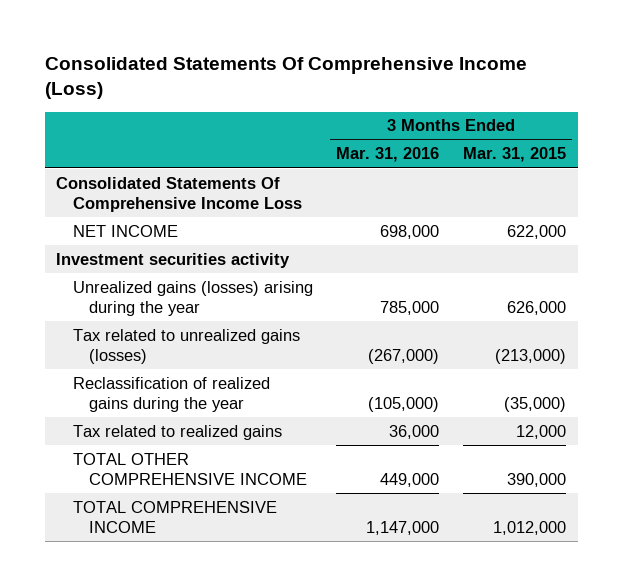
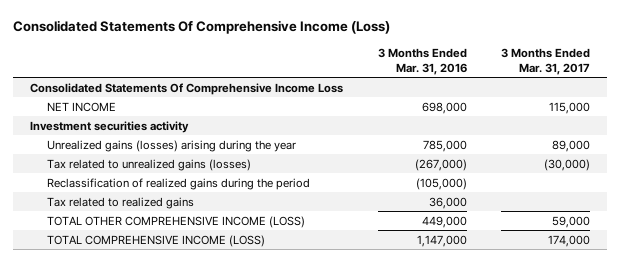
- | 3 Months Ended Mar. 31, 2016 | 3 Months Ended Mar. 31, 2015
+ | 3 Months Ended Mar. 31, 2016 | 3 Months Ended Mar. 31, 2017
- Reclassification of realized gains during the year | (105,000) | (35,000)
+ Reclassification of realized gains during the period | (105,000) |
- TOTAL OTHER COMPREHENSIVE INCOME | 449,000 | 390,000
- TOTAL COMPREHENSIVE INCOME | 1,147,000 | 1,012,000
+ TOTAL OTHER COMPREHENSIVE INCOME (LOSS) | 449,000 | 59,000
+ TOTAL COMPREHENSIVE INCOME (LOSS) | 1,147,000 | 174,000

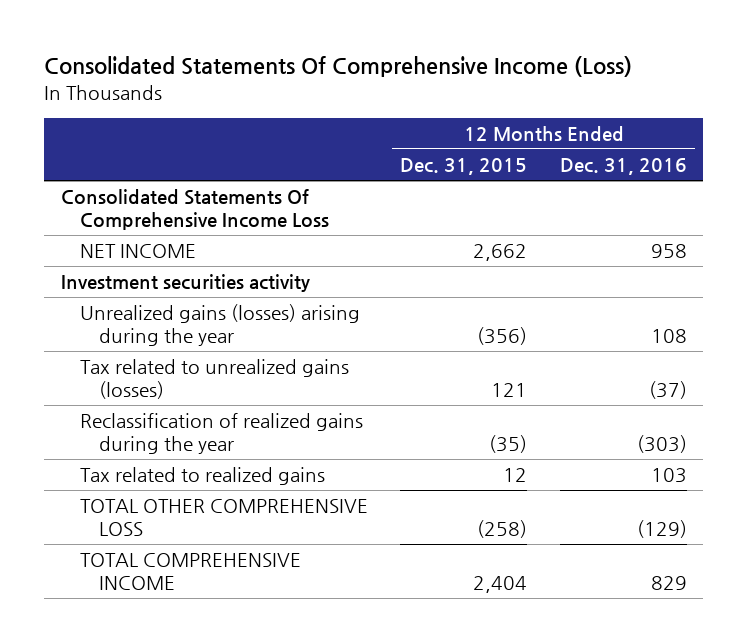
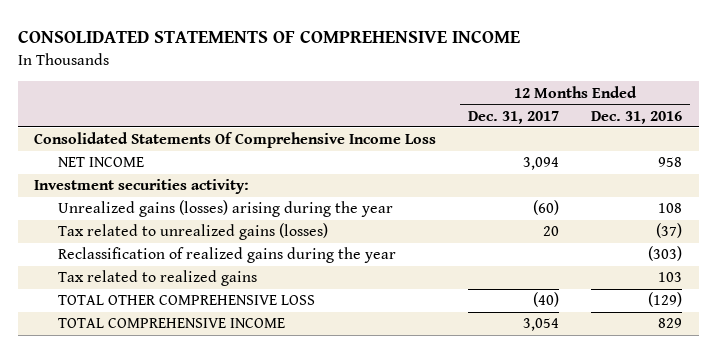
- Consolidated Statements Of Comprehensive Income (Loss)
+ CONSOLIDATED STATEMENTS OF COMPREHENSIVE INCOME
- | 12 Months Ended Dec. 31, 2015 | 12 Months Ended Dec. 31, 2016
+ | 12 Months Ended Dec. 31, 2017 | 12 Months Ended Dec. 31, 2016
- Investment securities activity
+ Investment securities activity:

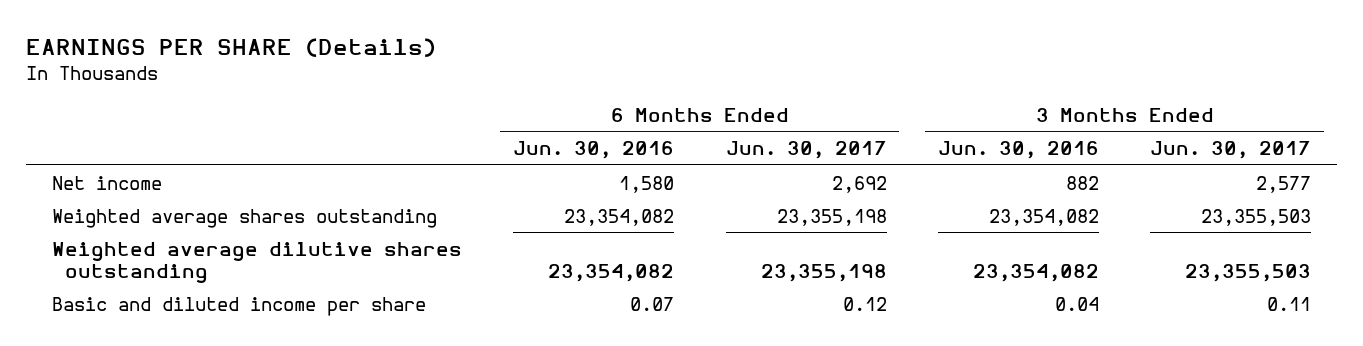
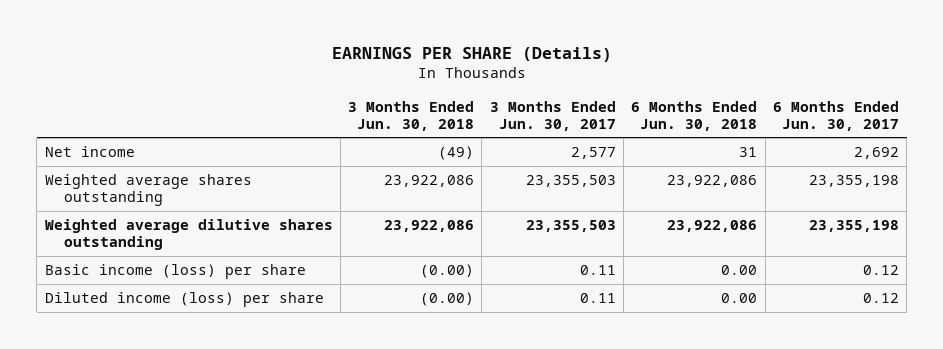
- | 6 Months Ended Jun. 30, 2016 | 6 Months Ended Jun. 30, 2017 | 3 Months Ended Jun. 30, 2016 | 3 Months Ended Jun. 30, 2017
+ | 3 Months Ended Jun. 30, 2018 | 3 Months Ended Jun. 30, 2017 | 6 Months Ended Jun. 30, 2018 | 6 Months Ended Jun. 30, 2017
- Basic and diluted income per share | 0.07 | 0.12 | 0.04 | 0.11
+ Basic income (loss) per share | (0.00) | 0.11 | 0.00 | 0.12
+ Diluted income (loss) per share | (0.00) | 0.11 | 0.00 | 0.12

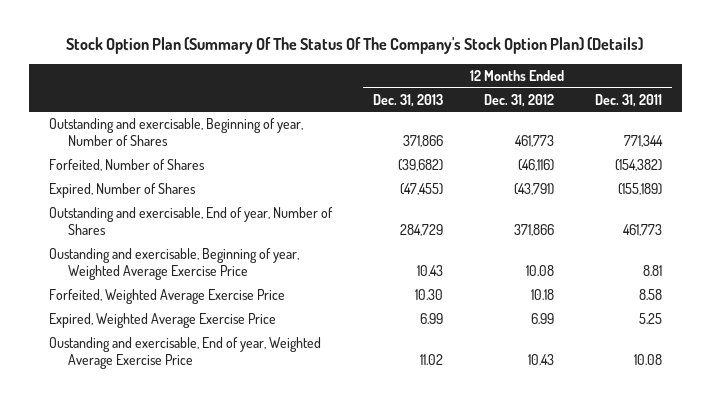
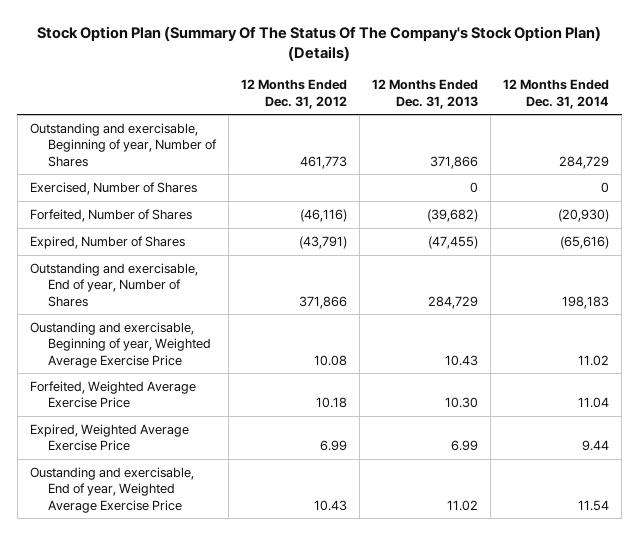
- | 12 Months Ended Dec. 31, 2013 | 12 Months Ended Dec. 31, 2012 | 12 Months Ended Dec. 31, 2011
+ | 12 Months Ended Dec. 31, 2012 | 12 Months Ended Dec. 31, 2013 | 12 Months Ended Dec. 31, 2014
+ Exercised, Number of Shares | | 0 | 0

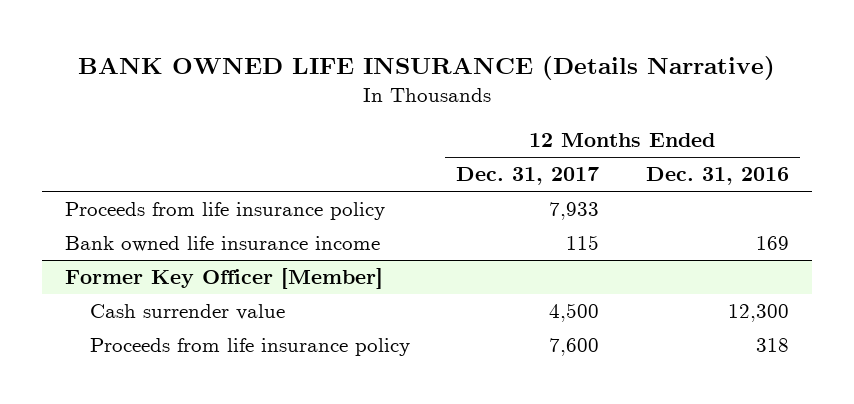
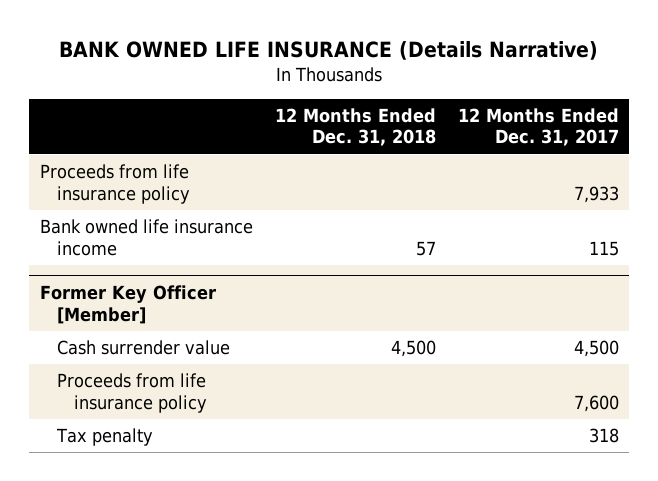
- | 12 Months Ended Dec. 31, 2017 | 12 Months Ended Dec. 31, 2016
+ | 12 Months Ended Dec. 31, 2018 | 12 Months Ended Dec. 31, 2017
@ Former Key Officer [Member]
+ Tax penalty | | 318

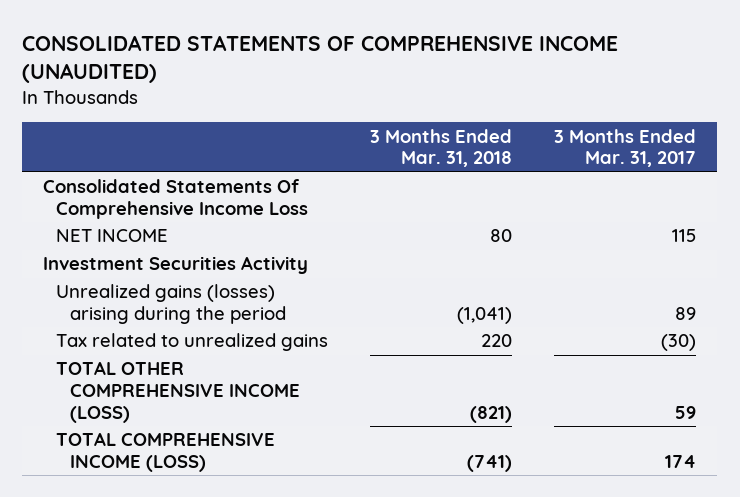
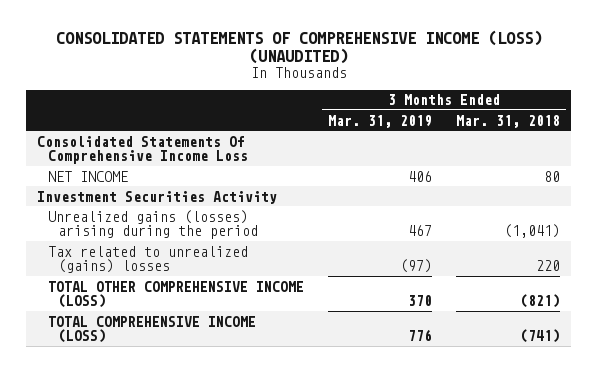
- CONSOLIDATED STATEMENTS OF COMPREHENSIVE INCOME (UNAUDITED)
+ CONSOLIDATED STATEMENTS OF COMPREHENSIVE INCOME (LOSS) (UNAUDITED)
- | 3 Months Ended Mar. 31, 2018 | 3 Months Ended Mar. 31, 2017
+ | 3 Months Ended Mar. 31, 2019 | 3 Months Ended Mar. 31, 2018
- Tax related to unrealized gains | 220 | (30)
+ Tax related to unrealized (gains) losses | (97) | 220

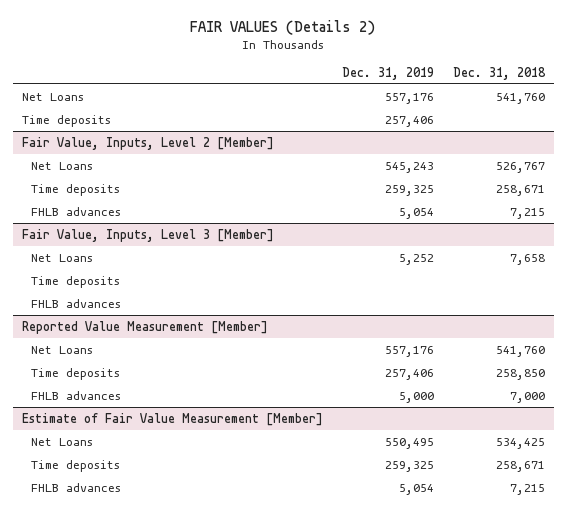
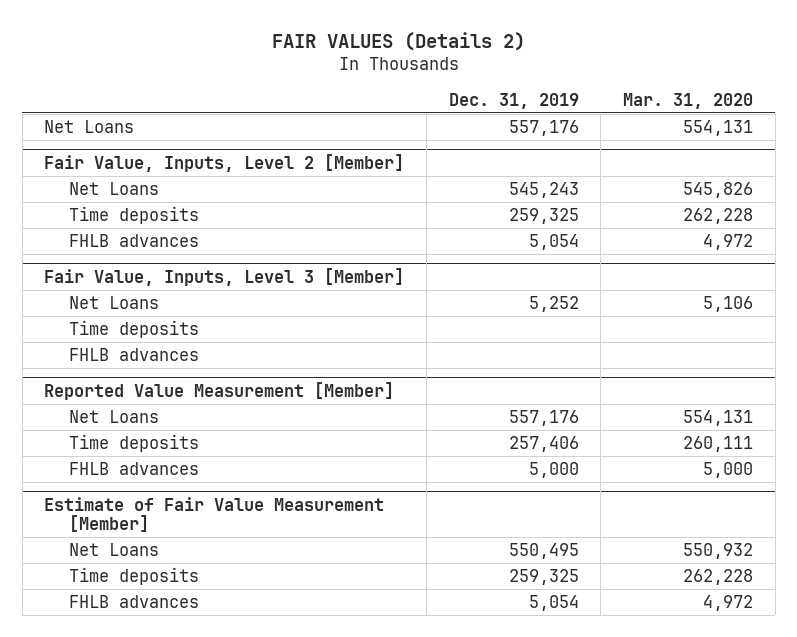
- | Dec. 31, 2019 | Dec. 31, 2018
+ | Dec. 31, 2019 | Mar. 31, 2020
- Time deposits | 257,406 |

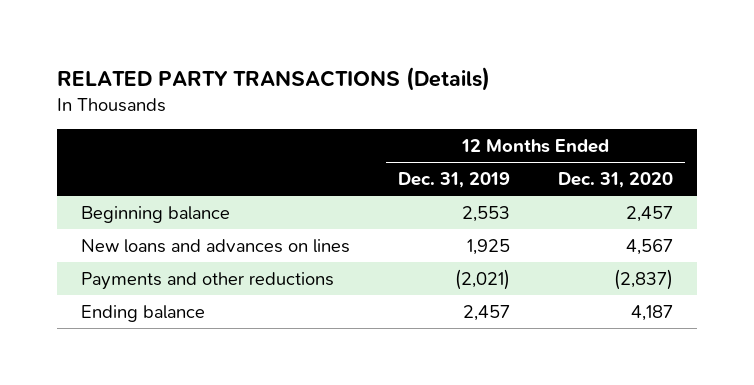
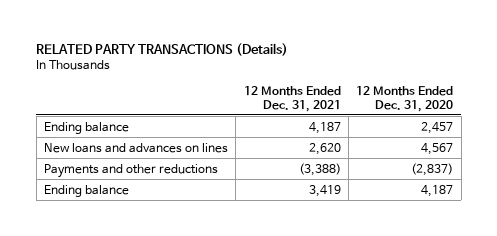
- | 12 Months Ended Dec. 31, 2019 | 12 Months Ended Dec. 31, 2020
+ | 12 Months Ended Dec. 31, 2021 | 12 Months Ended Dec. 31, 2020
- Beginning balance | 2,553 | 2,457
+ Ending balance | 4,187 | 2,457

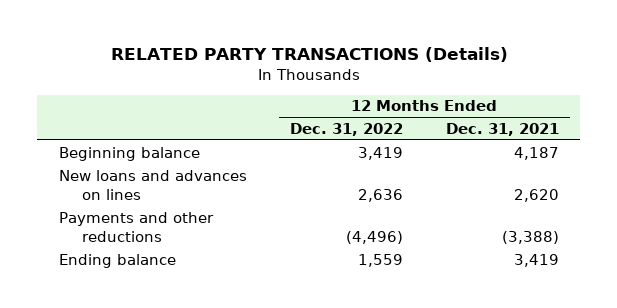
- | 12 Months Ended Dec. 31, 2021 | 12 Months Ended Dec. 31, 2020
+ | 12 Months Ended Dec. 31, 2022 | 12 Months Ended Dec. 31, 2021
- Ending balance | 4,187 | 2,457
+ Beginning balance | 3,419 | 4,187

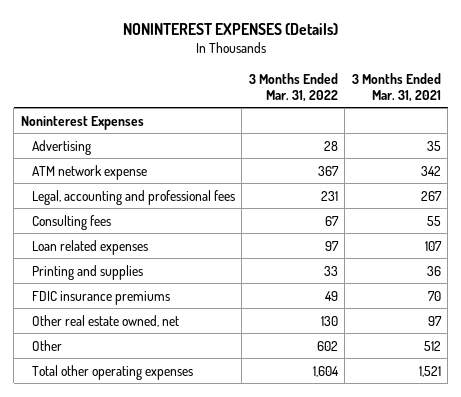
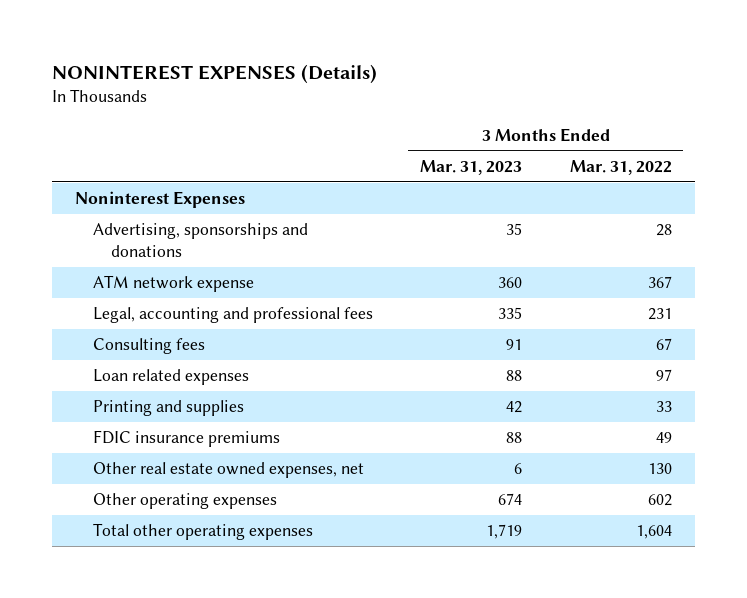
- | 3 Months Ended Mar. 31, 2022 | 3 Months Ended Mar. 31, 2021
+ | 3 Months Ended Mar. 31, 2023 | 3 Months Ended Mar. 31, 2022
- Advertising | 28 | 35
+ Advertising, sponsorships and donations | 35 | 28
- Other real estate owned, net | 130 | 97
- Other | 602 | 512
+ Other real estate owned expenses, net | 6 | 130
+ Other operating expenses | 674 | 602

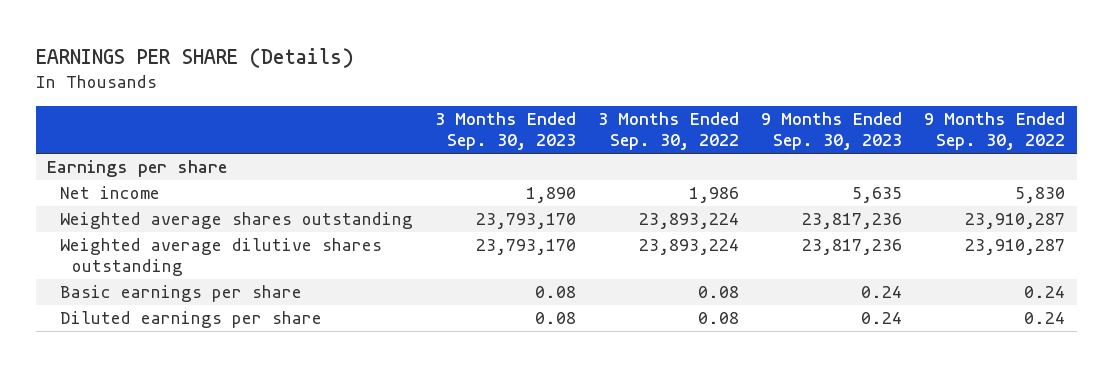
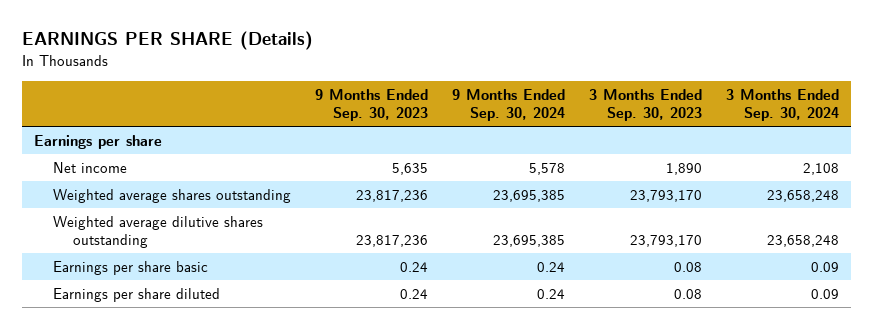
- | 3 Months Ended Sep. 30, 2023 | 3 Months Ended Sep. 30, 2022 | 9 Months Ended Sep. 30, 2023 | 9 Months Ended Sep. 30, 2022
+ | 9 Months Ended Sep. 30, 2023 | 9 Months Ended Sep. 30, 2024 | 3 Months Ended Sep. 30, 2023 | 3 Months Ended Sep. 30, 2024
- Basic earnings per share | 0.08 | 0.08 | 0.24 | 0.24
- Diluted earnings per share | 0.08 | 0.08 | 0.24 | 0.24
+ Earnings per share basic | 0.24 | 0.24 | 0.08 | 0.09
+ Earnings per share diluted | 0.24 | 0.24 | 0.08 | 0.09

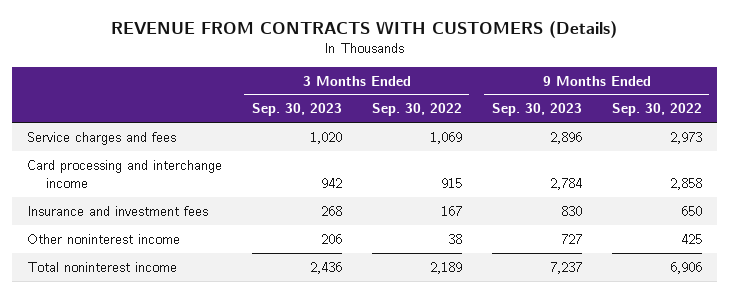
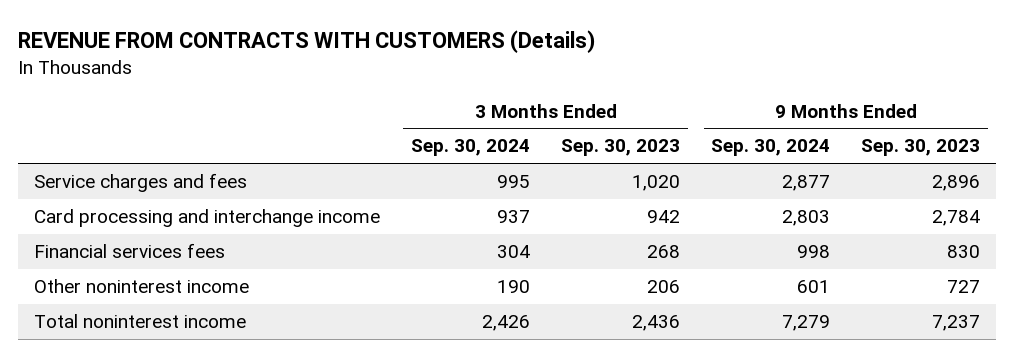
- | 3 Months Ended Sep. 30, 2023 | 3 Months Ended Sep. 30, 2022 | 9 Months Ended Sep. 30, 2023 | 9 Months Ended Sep. 30, 2022
+ | 3 Months Ended Sep. 30, 2024 | 3 Months Ended Sep. 30, 2023 | 9 Months Ended Sep. 30, 2024 | 9 Months Ended Sep. 30, 2023
- Insurance and investment fees | 268 | 167 | 830 | 650
+ Financial services fees | 304 | 268 | 998 | 830

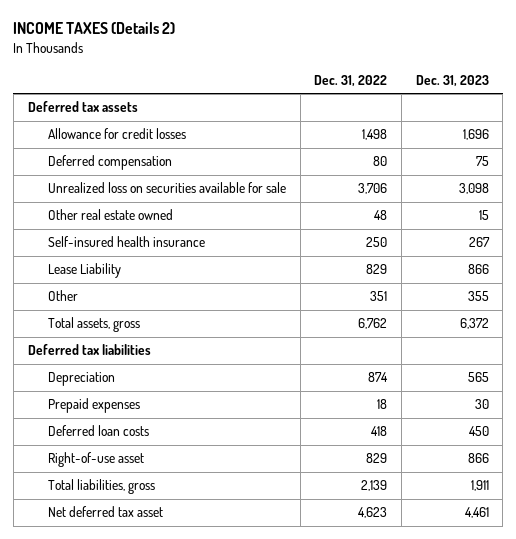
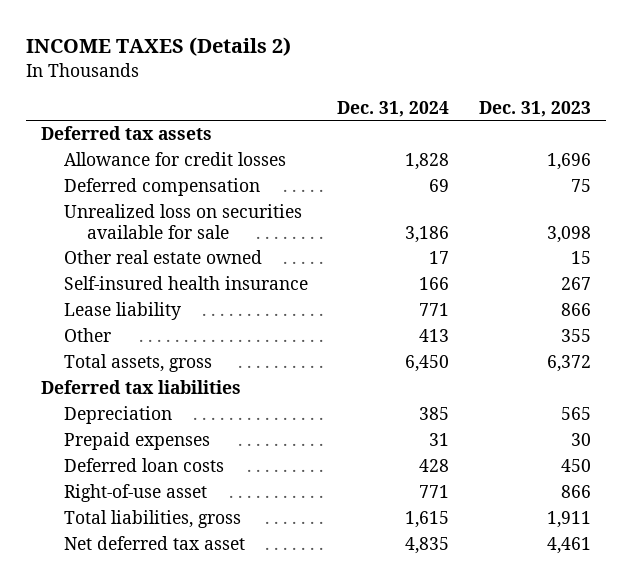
- | Dec. 31, 2022 | Dec. 31, 2023
+ | Dec. 31, 2024 | Dec. 31, 2023
- Lease Liability | 829 | 866
+ Lease liability | 771 | 866

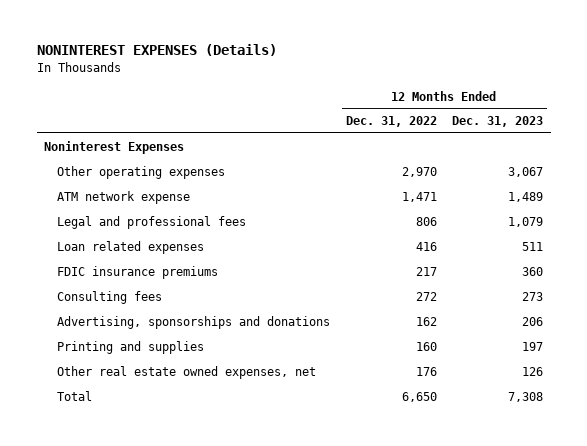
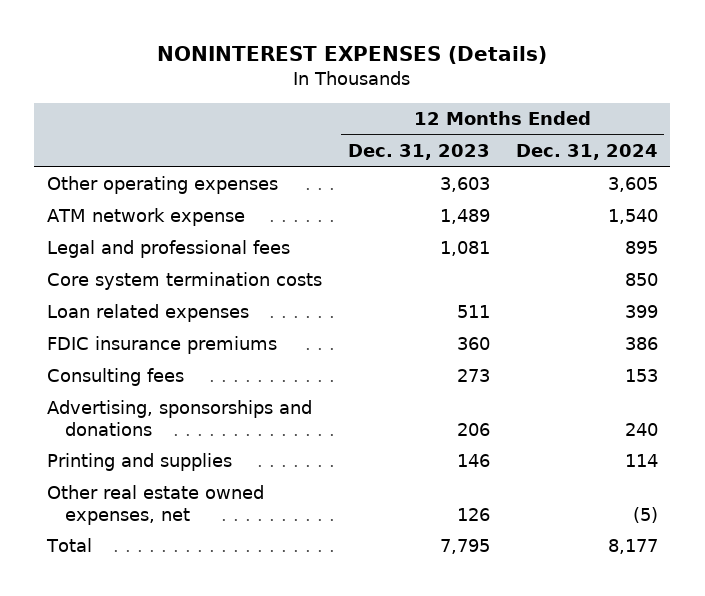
- | 12 Months Ended Dec. 31, 2022 | 12 Months Ended Dec. 31, 2023
+ | 12 Months Ended Dec. 31, 2023 | 12 Months Ended Dec. 31, 2024
- Noninterest Expenses
- Other operating expenses | 2,970 | 3,067
+ Other operating expenses | 3,603 | 3,605
- Legal and professional fees | 806 | 1,079
+ Legal and professional fees | 1,081 | 895
+ Core system termination costs | | 850
- Printing and supplies | 160 | 197
+ Printing and supplies | 146 | 114
- Total | 6,650 | 7,308
+ Total | 7,795 | 8,177

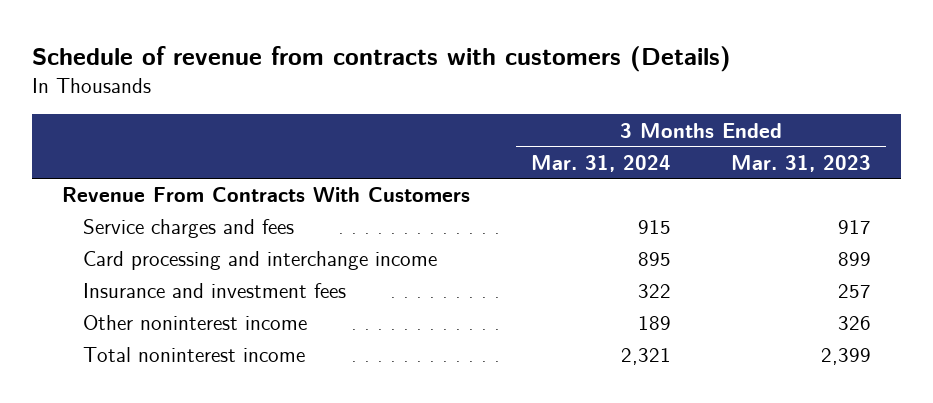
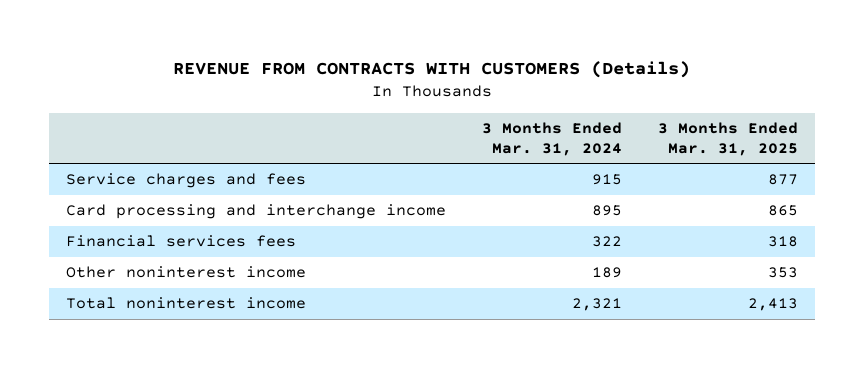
- Schedule of revenue from contracts with customers (Details)
+ REVENUE FROM CONTRACTS WITH CUSTOMERS (Details)
- | 3 Months Ended Mar. 31, 2024 | 3 Months Ended Mar. 31, 2023
+ | 3 Months Ended Mar. 31, 2024 | 3 Months Ended Mar. 31, 2025
- Revenue From Contracts With Customers
- Insurance and investment fees | 322 | 257
+ Financial services fees | 322 | 318

